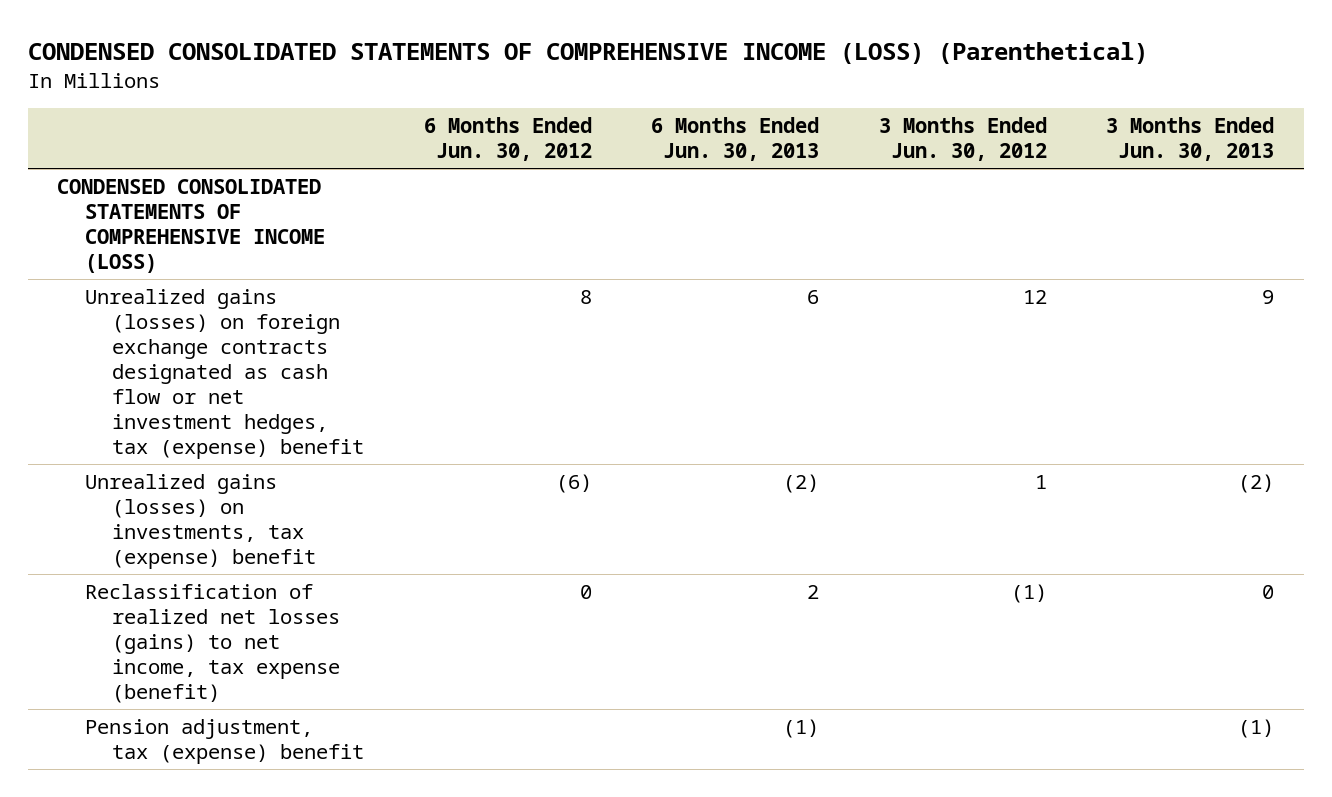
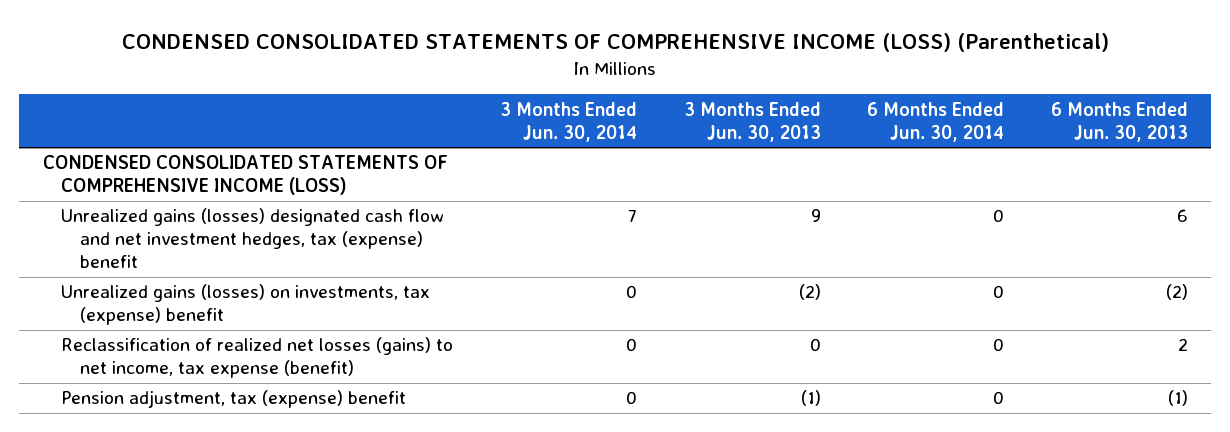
- | 6 Months Ended Jun. 30, 2012 | 6 Months Ended Jun. 30, 2013 | 3 Months Ended Jun. 30, 2012 | 3 Months Ended Jun. 30, 2013
+ | 3 Months Ended Jun. 30, 2014 | 3 Months Ended Jun. 30, 2013 | 6 Months Ended Jun. 30, 2014 | 6 Months Ended Jun. 30, 2013
- Unrealized gains (losses) on foreign exchange contracts designated as cash flow or net investment hedges, tax (expense) benefit | 8 | 6 | 12 | 9
+ Unrealized gains (losses) designated cash flow and net investment hedges, tax (expense) benefit | 7 | 9 | 0 | 6

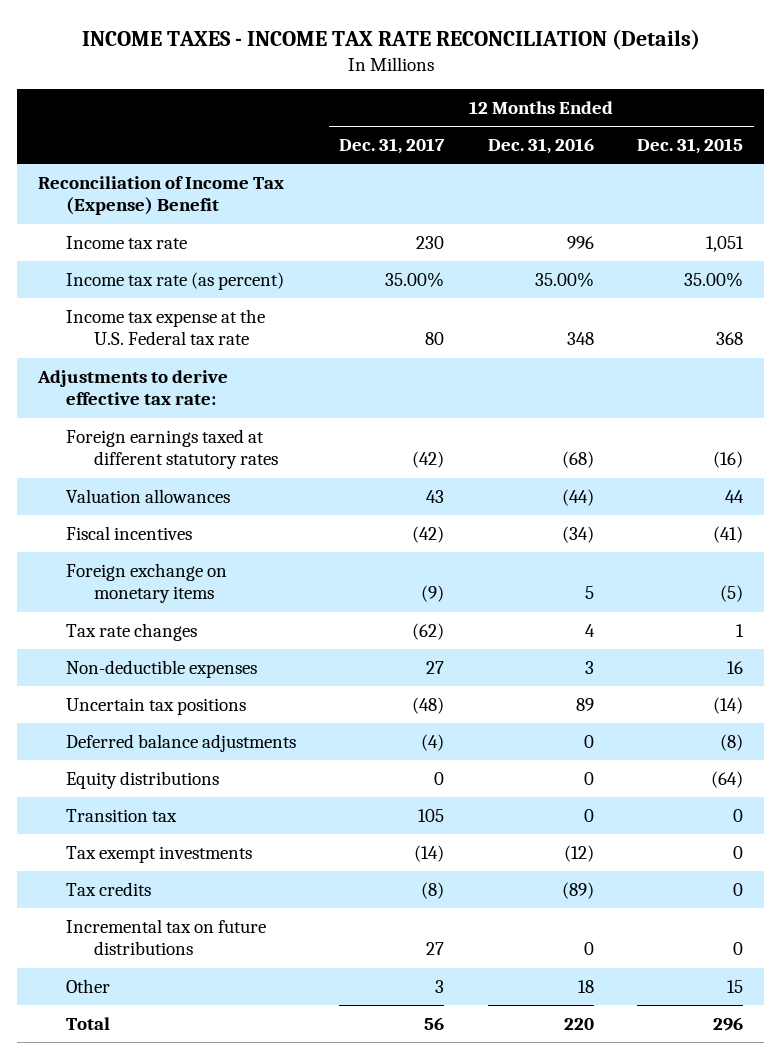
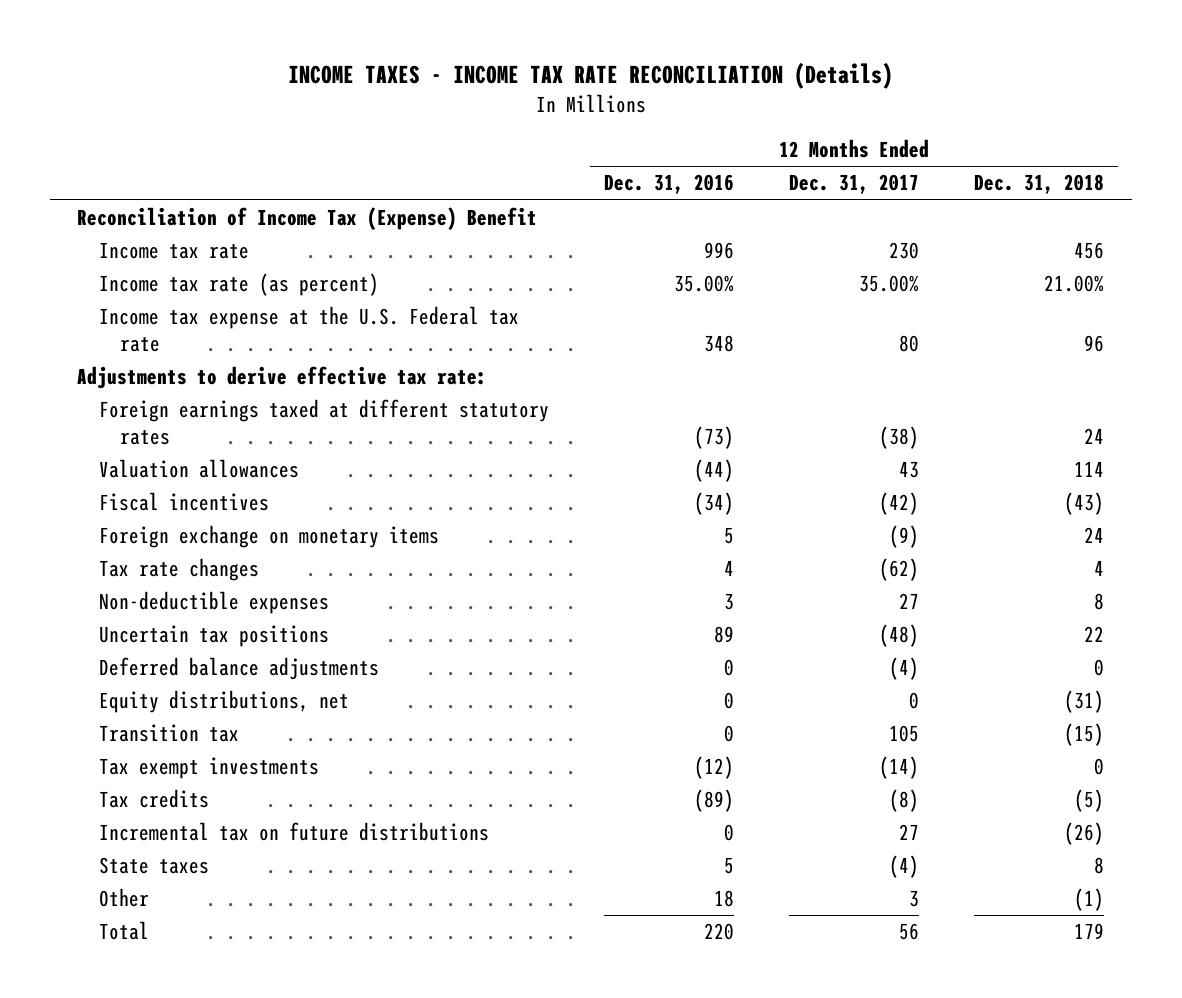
- | 12 Months Ended Dec. 31, 2017 | 12 Months Ended Dec. 31, 2016 | 12 Months Ended Dec. 31, 2015
+ | 12 Months Ended Dec. 31, 2016 | 12 Months Ended Dec. 31, 2017 | 12 Months Ended Dec. 31, 2018
- Foreign earnings taxed at different statutory rates | (42) | (68) | (16)
+ Foreign earnings taxed at different statutory rates | (73) | (38) | 24
- Equity distributions | 0 | 0 | (64)
+ Equity distributions, net | 0 | 0 | (31)
+ State taxes | 5 | (4) | 8

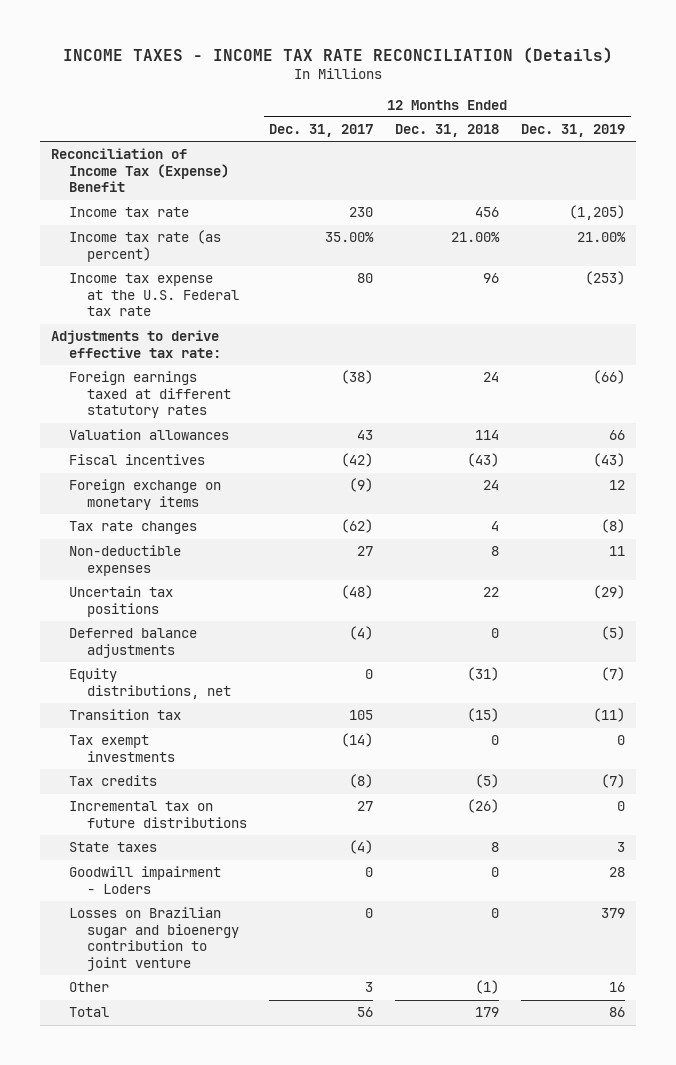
- | 12 Months Ended Dec. 31, 2016 | 12 Months Ended Dec. 31, 2017 | 12 Months Ended Dec. 31, 2018
+ | 12 Months Ended Dec. 31, 2017 | 12 Months Ended Dec. 31, 2018 | 12 Months Ended Dec. 31, 2019
+ Goodwill impairment - Loders | 0 | 0 | 28
+ Losses on Brazilian sugar and bioenergy contribution to joint venture | 0 | 0 | 379

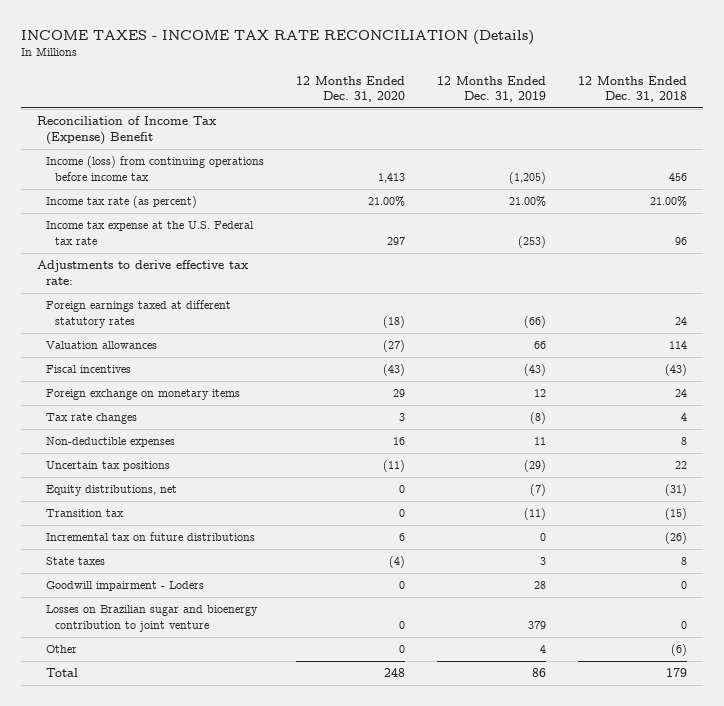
- | 12 Months Ended Dec. 31, 2017 | 12 Months Ended Dec. 31, 2018 | 12 Months Ended Dec. 31, 2019
+ | 12 Months Ended Dec. 31, 2020 | 12 Months Ended Dec. 31, 2019 | 12 Months Ended Dec. 31, 2018
- Income tax rate | 230 | 456 | (1,205)
+ Income (loss) from continuing operations before income tax | 1,413 | (1,205) | 456
- Deferred balance adjustments | (4) | 0 | (5)
- Tax exempt investments | (14) | 0 | 0
- Tax credits | (8) | (5) | (7)
- Other | 3 | (1) | 16
+ Other | 0 | 4 | (6)

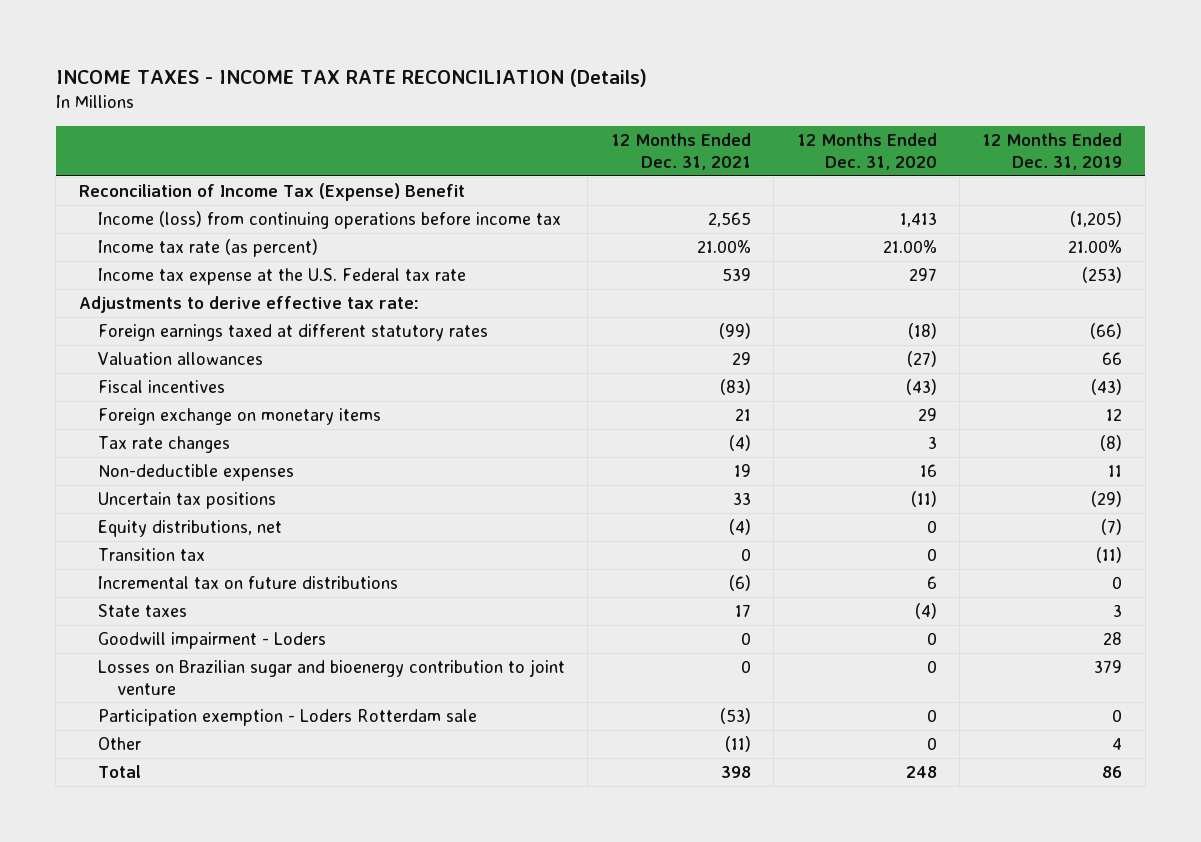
- | 12 Months Ended Dec. 31, 2020 | 12 Months Ended Dec. 31, 2019 | 12 Months Ended Dec. 31, 2018
+ | 12 Months Ended Dec. 31, 2021 | 12 Months Ended Dec. 31, 2020 | 12 Months Ended Dec. 31, 2019
+ Participation exemption - Loders Rotterdam sale | (53) | 0 | 0

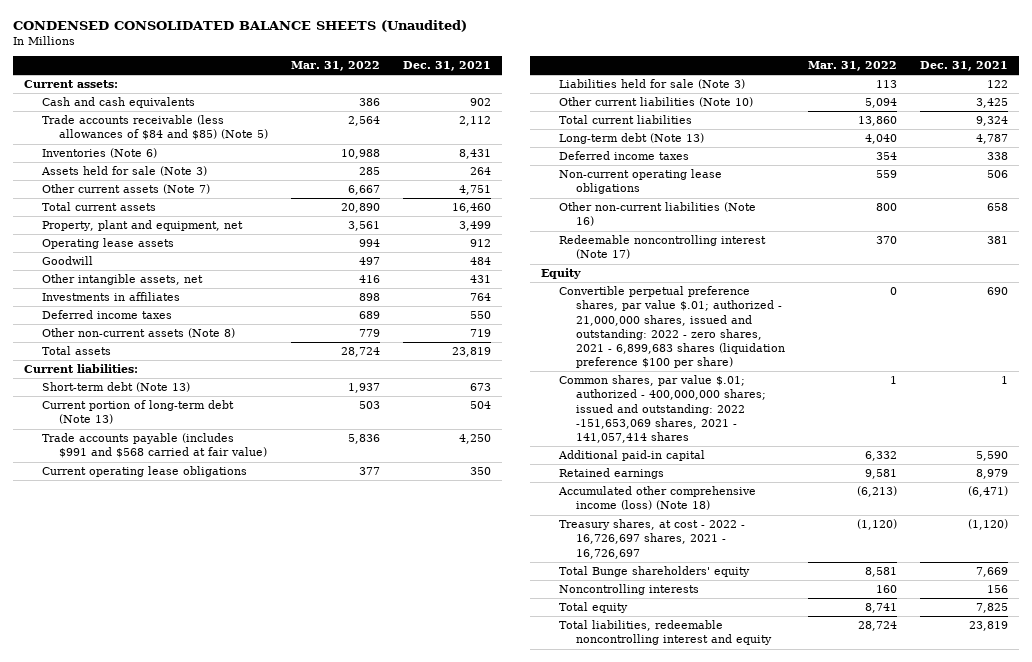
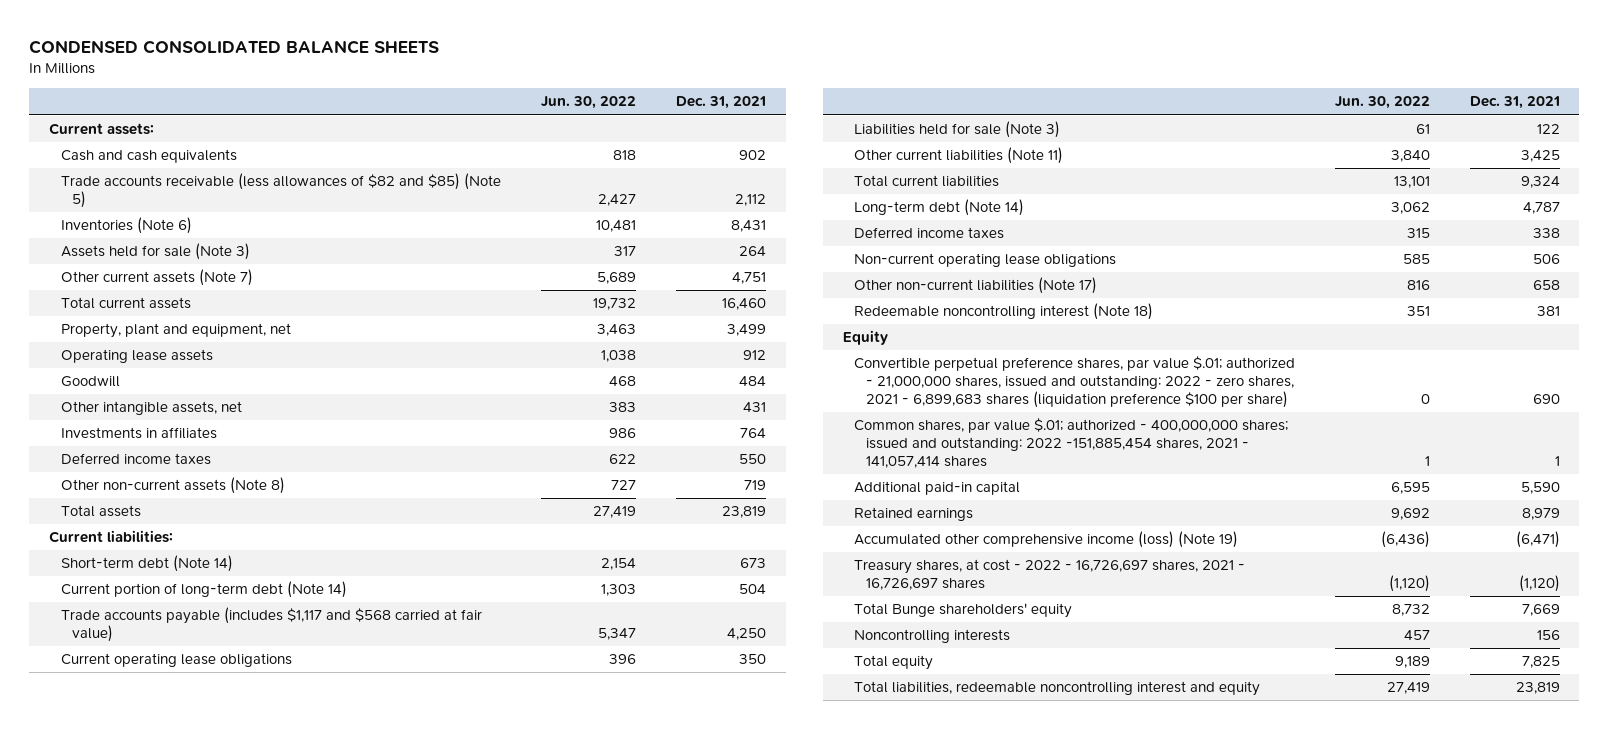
- CONDENSED CONSOLIDATED BALANCE SHEETS (Unaudited)
+ CONDENSED CONSOLIDATED BALANCE SHEETS
- | Mar. 31, 2022 | Dec. 31, 2021
+ | Jun. 30, 2022 | Dec. 31, 2021
- Trade accounts receivable (less allowances of $84 and $85) (Note 5) | 2,564 | 2,112
+ Trade accounts receivable (less allowances of $82 and $85) (Note 5) | 2,427 | 2,112
- Short-term debt (Note 13) | 1,937 | 673
- Current portion of long-term debt (Note 13) | 503 | 504
- Trade accounts payable (includes $991 and $568 carried at fair value) | 5,836 | 4,250
+ Short-term debt (Note 14) | 2,154 | 673
+ Current portion of long-term debt (Note 14) | 1,303 | 504
+ Trade accounts payable (includes $1,117 and $568 carried at fair value) | 5,347 | 4,250
- Other current liabilities (Note 10) | 5,094 | 3,425
+ Other current liabilities (Note 11) | 3,840 | 3,425
- Long-term debt (Note 13) | 4,040 | 4,787
+ Long-term debt (Note 14) | 3,062 | 4,787
- Other non-current liabilities (Note 16) | 800 | 658
- Redeemable noncontrolling interest (Note 17) | 370 | 381
+ Other non-current liabilities (Note 17) | 816 | 658
+ Redeemable noncontrolling interest (Note 18) | 351 | 381
- Common shares, par value $.01; authorized - 400,000,000 shares; issued and outstanding: 2022 -151,653,069 shares, 2021 - 141,057,414 shares | 1 | 1
+ Common shares, par value $.01; authorized - 400,000,000 shares; issued and outstanding: 2022 -151,885,454 shares, 2021 - 141,057,414 shares | 1 | 1
- Accumulated other comprehensive income (loss) (Note 18) | (6,213) | (6,471)
- Treasury shares, at cost - 2022 - 16,726,697 shares, 2021 - 16,726,697 | (1,120) | (1,120)
+ Accumulated other comprehensive income (loss) (Note 19) | (6,436) | (6,471)
+ Treasury shares, at cost - 2022 - 16,726,697 shares, 2021 - 16,726,697 shares | (1,120) | (1,120)

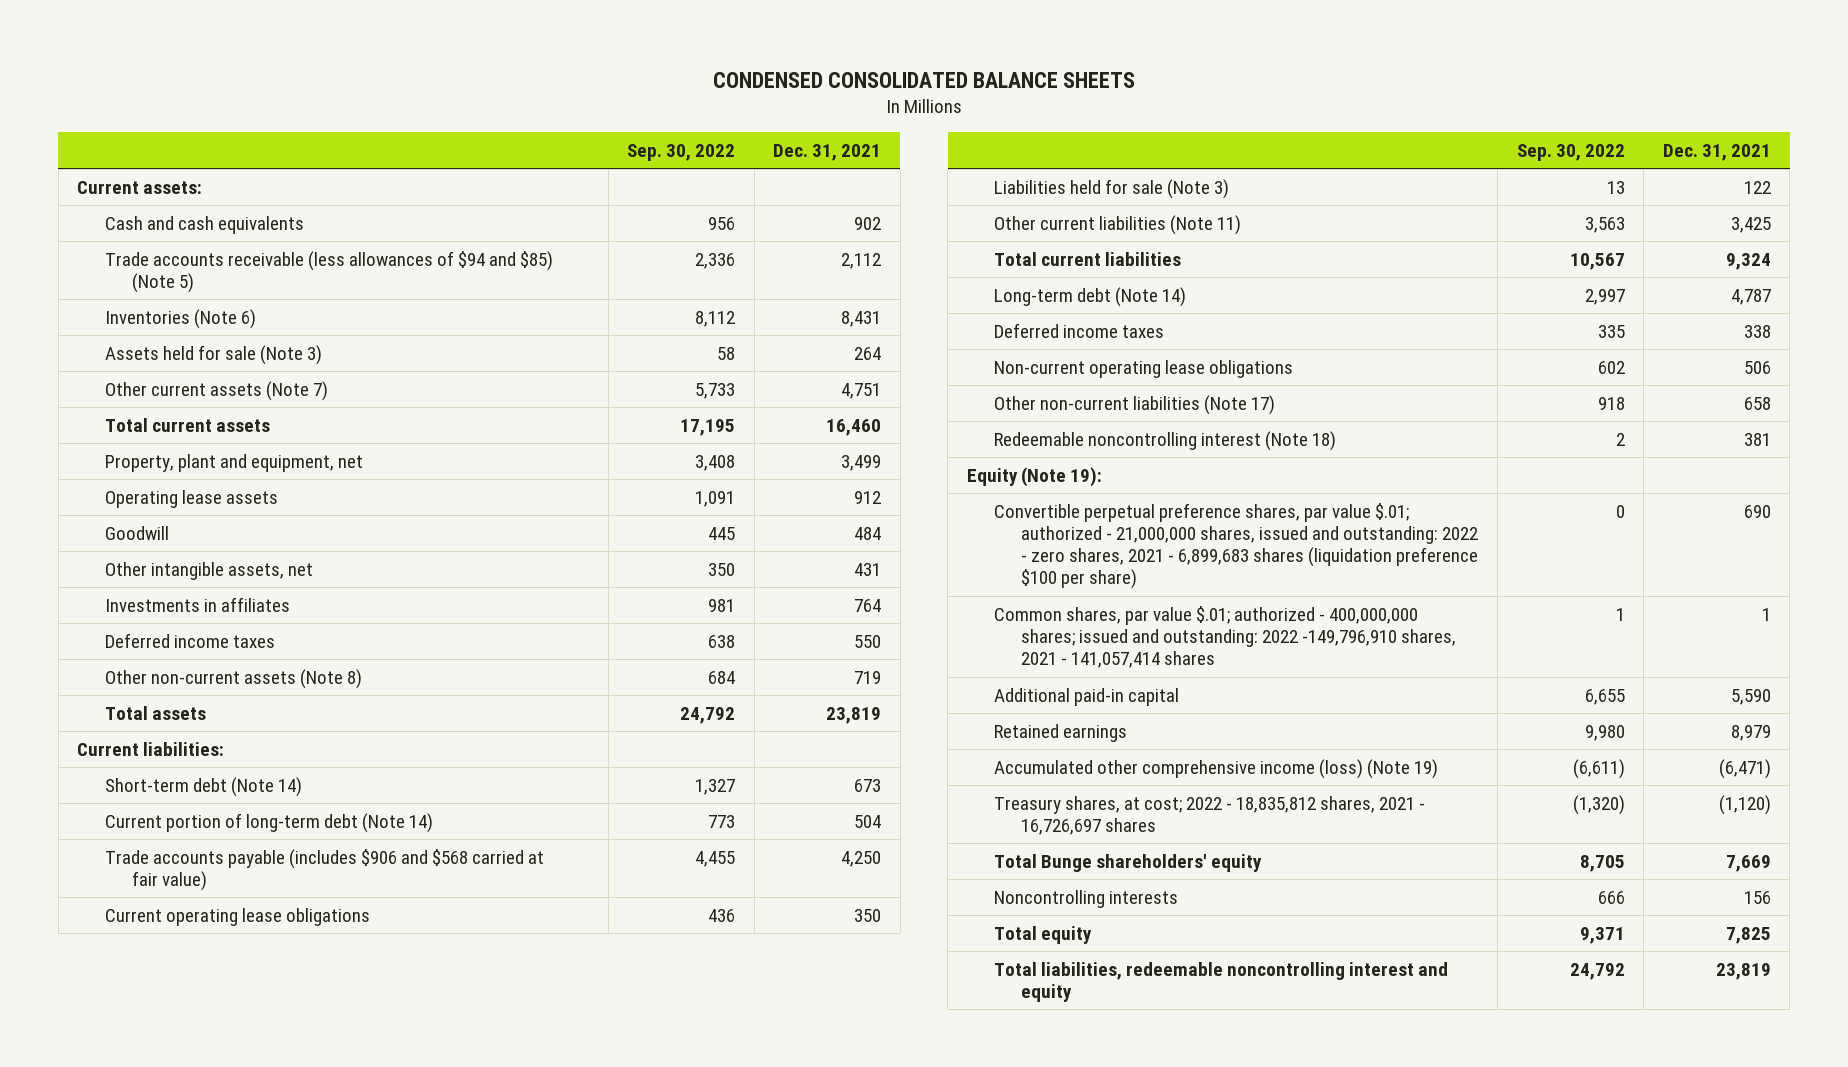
- | Jun. 30, 2022 | Dec. 31, 2021
+ | Sep. 30, 2022 | Dec. 31, 2021
- Trade accounts receivable (less allowances of $82 and $85) (Note 5) | 2,427 | 2,112
+ Trade accounts receivable (less allowances of $94 and $85) (Note 5) | 2,336 | 2,112
- Trade accounts payable (includes $1,117 and $568 carried at fair value) | 5,347 | 4,250
+ Trade accounts payable (includes $906 and $568 carried at fair value) | 4,455 | 4,250
- Equity
+ Equity (Note 19):
- Common shares, par value $.01; authorized - 400,000,000 shares; issued and outstanding: 2022 -151,885,454 shares, 2021 - 141,057,414 shares | 1 | 1
+ Common shares, par value $.01; authorized - 400,000,000 shares; issued and outstanding: 2022 -149,796,910 shares, 2021 - 141,057,414 shares | 1 | 1
- Treasury shares, at cost - 2022 - 16,726,697 shares, 2021 - 16,726,697 shares | (1,120) | (1,120)
+ Treasury shares, at cost; 2022 - 18,835,812 shares, 2021 - 16,726,697 shares | (1,320) | (1,120)

